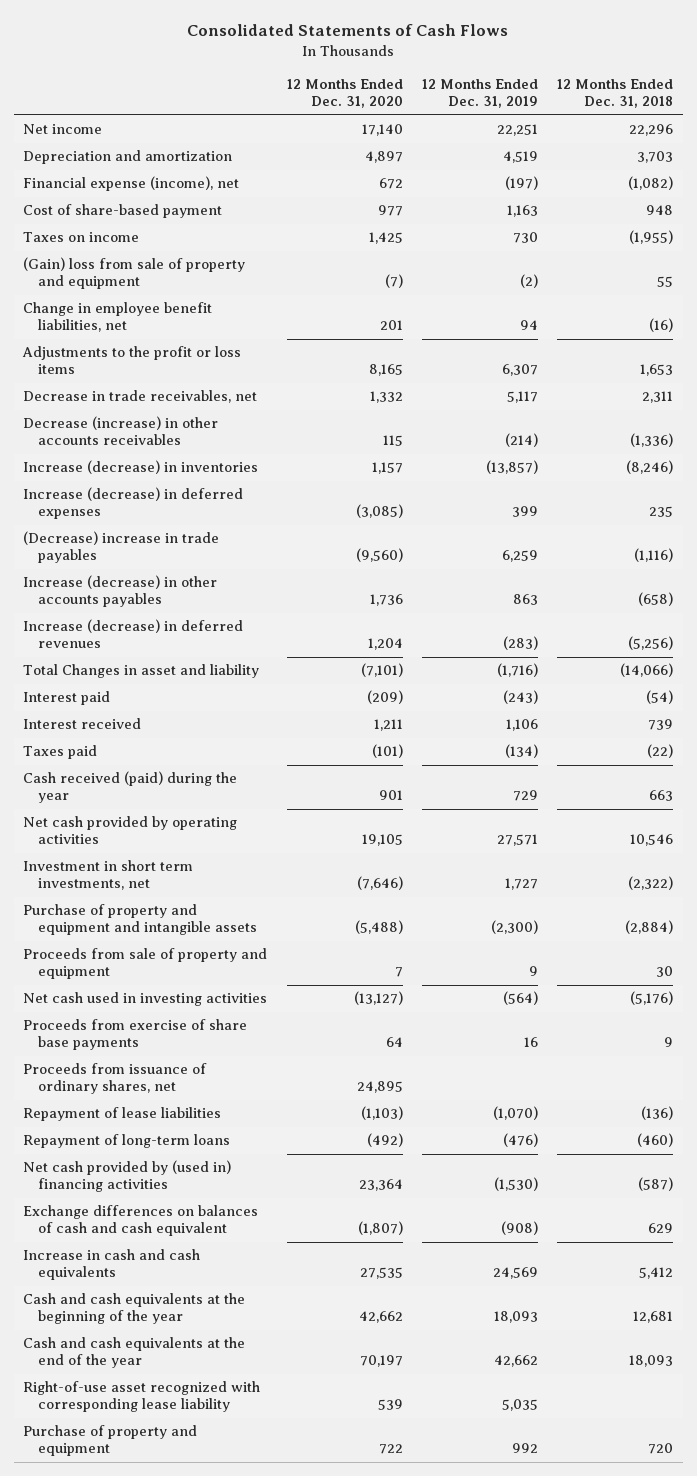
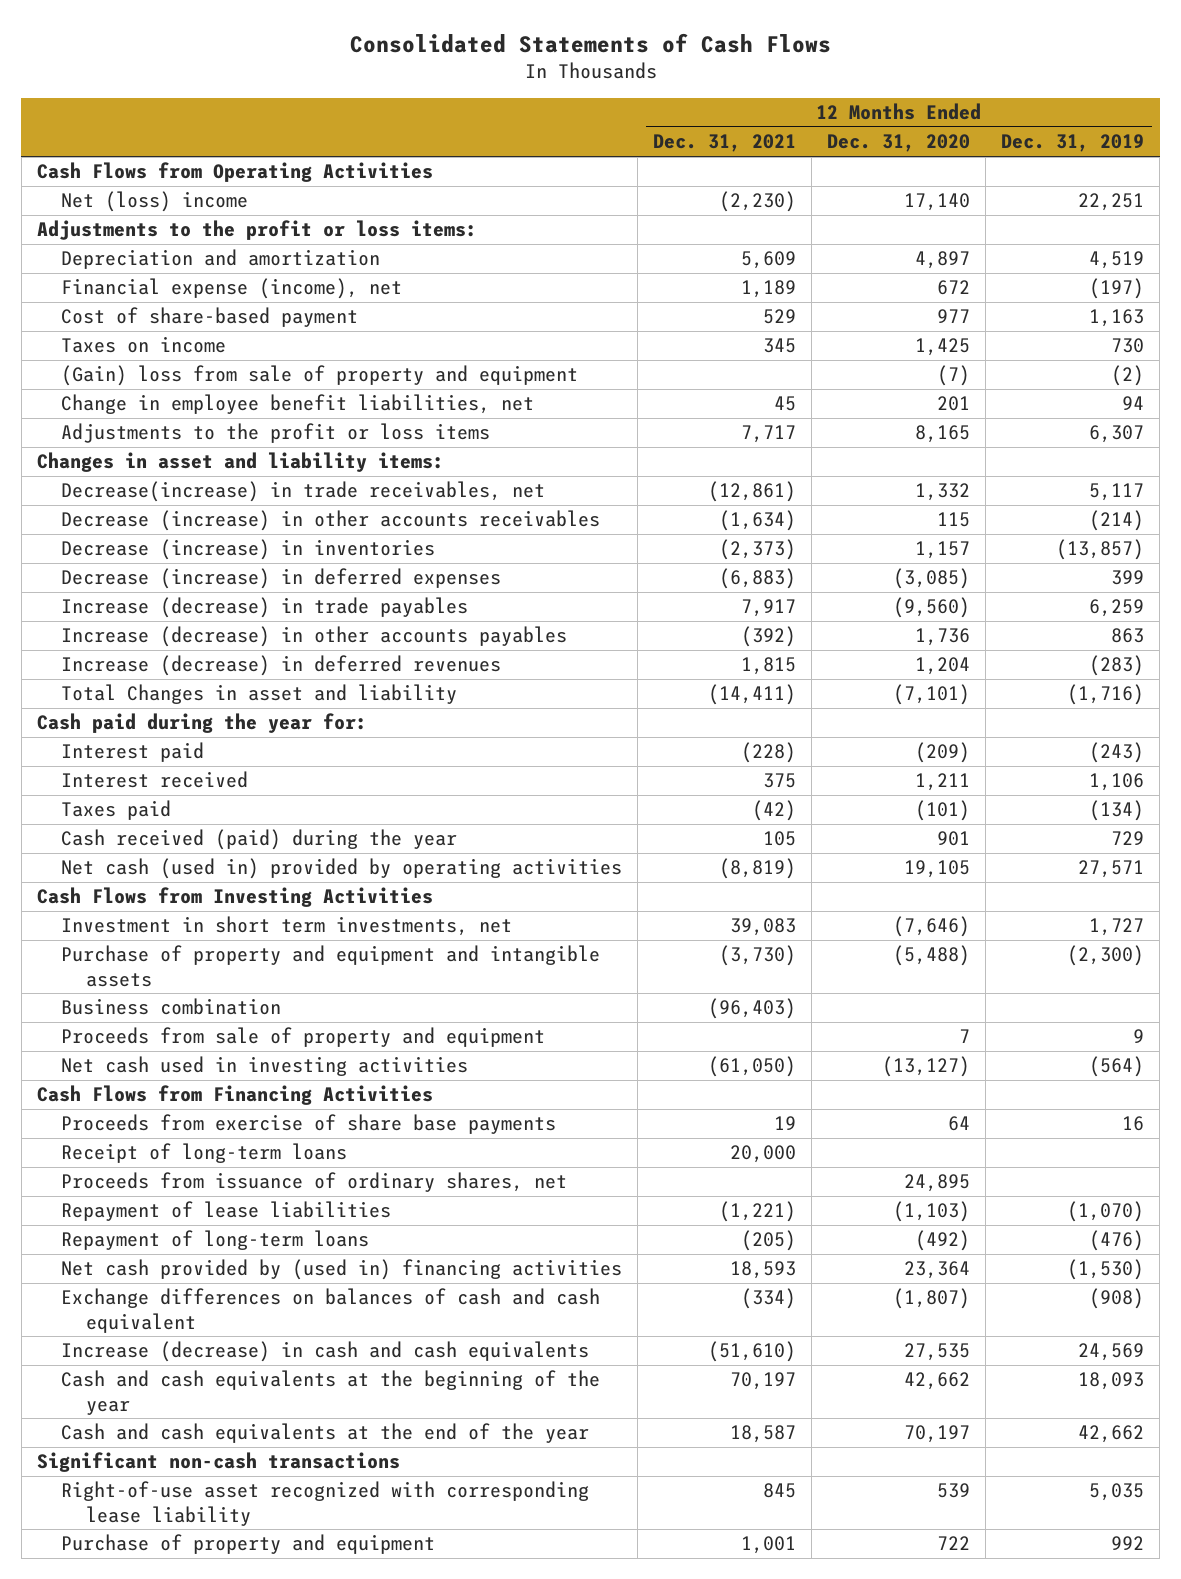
- | 12 Months Ended Dec. 31, 2020 | 12 Months Ended Dec. 31, 2019 | 12 Months Ended Dec. 31, 2018
+ | 12 Months Ended Dec. 31, 2021 | 12 Months Ended Dec. 31, 2020 | 12 Months Ended Dec. 31, 2019
- Net income | 17,140 | 22,251 | 22,296
+ Cash Flows from Operating Activities
+ Net (loss) income | (2,230) | 17,140 | 22,251
+ Adjustments to the profit or loss items:
- Decrease in trade receivables, net | 1,332 | 5,117 | 2,311
+ Changes in asset and liability items:
+ Decrease(increase) in trade receivables, net | (12,861) | 1,332 | 5,117
- Increase (decrease) in inventories | 1,157 | (13,857) | (8,246)
- Increase (decrease) in deferred expenses | (3,085) | 399 | 235
- (Decrease) increase in trade payables | (9,560) | 6,259 | (1,116)
+ Decrease (increase) in inventories | (2,373) | 1,157 | (13,857)
+ Decrease (increase) in deferred expenses | (6,883) | (3,085) | 399
+ Increase (decrease) in trade payables | 7,917 | (9,560) | 6,259
+ Cash paid during the year for:
- Net cash provided by operating activities | 19,105 | 27,571 | 10,546
+ Net cash (used in) provided by operating activities | (8,819) | 19,105 | 27,571
+ Cash Flows from Investing Activities
+ Business combination | (96,403) | |
+ Cash Flows from Financing Activities
+ Receipt of long-term loans | 20,000 | |
- Increase in cash and cash equivalents | 27,535 | 24,569 | 5,412
+ Increase (decrease) in cash and cash equivalents | (51,610) | 27,535 | 24,569
+ Significant non-cash transactions

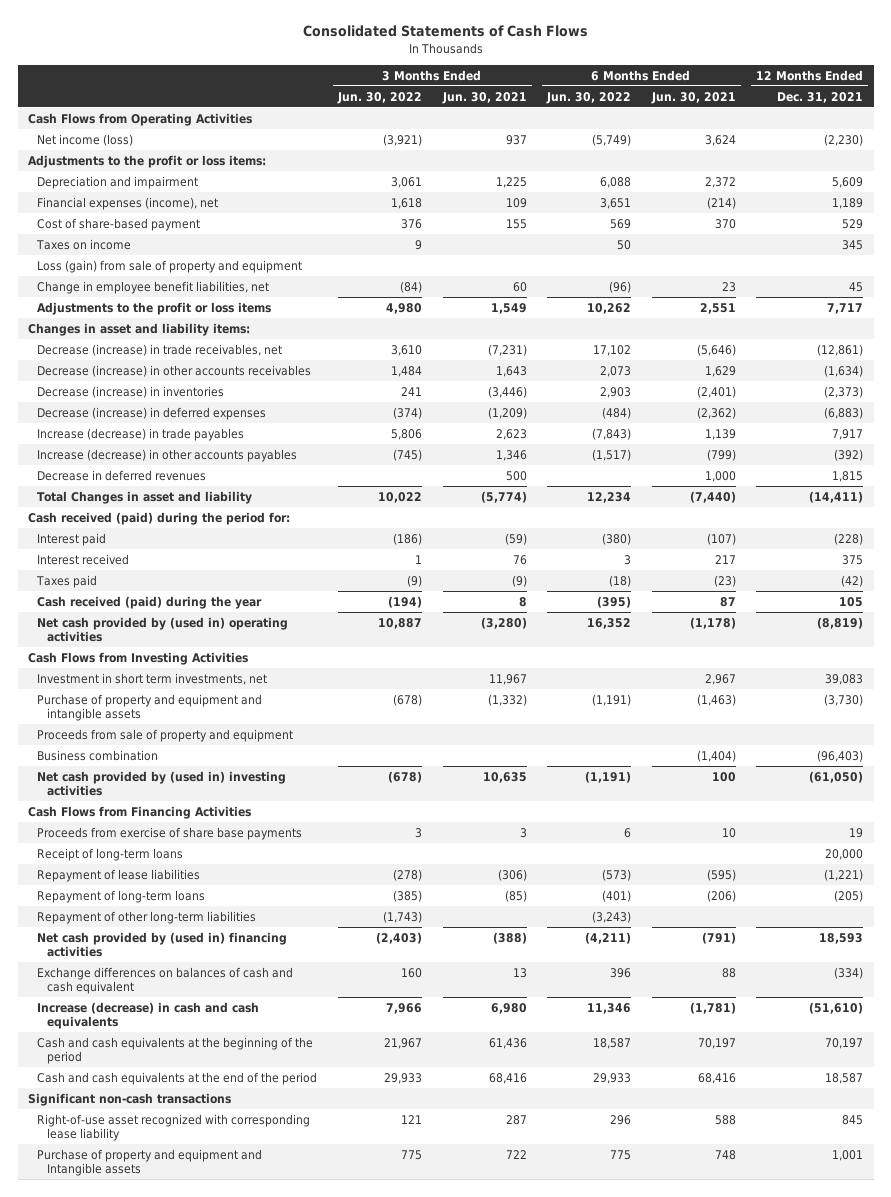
- | 12 Months Ended Dec. 31, 2021 | 12 Months Ended Dec. 31, 2020 | 12 Months Ended Dec. 31, 2019
+ | 3 Months Ended Jun. 30, 2022 | 3 Months Ended Jun. 30, 2021 | 6 Months Ended Jun. 30, 2022 | 6 Months Ended Jun. 30, 2021 | 12 Months Ended Dec. 31, 2021
- Net (loss) income | (2,230) | 17,140 | 22,251
+ Net income (loss) | (3,921) | 937 | (5,749) | 3,624 | (2,230)
- Depreciation and amortization | 5,609 | 4,897 | 4,519
- Financial expense (income), net | 1,189 | 672 | (197)
+ Depreciation and impairment | 3,061 | 1,225 | 6,088 | 2,372 | 5,609
+ Financial expenses (income), net | 1,618 | 109 | 3,651 | (214) | 1,189
- (Gain) loss from sale of property and equipment | | (7) | (2)
+ Loss (gain) from sale of property and equipment
- Decrease(increase) in trade receivables, net | (12,861) | 1,332 | 5,117
+ Decrease (increase) in trade receivables, net | 3,610 | (7,231) | 17,102 | (5,646) | (12,861)
- Increase (decrease) in deferred revenues | 1,815 | 1,204 | (283)
+ Decrease in deferred revenues | | 500 | | 1,000 | 1,815
- Cash paid during the year for:
+ Cash received (paid) during the period for:
- Net cash (used in) provided by operating activities | (8,819) | 19,105 | 27,571
+ Net cash provided by (used in) operating activities | 10,887 | (3,280) | 16,352 | (1,178) | (8,819)
- Net cash used in investing activities | (61,050) | (13,127) | (564)
moved down: Business combination | | | | (1,404) | (96,403)
+ Net cash provided by (used in) investing activities | (678) | 10,635 | (1,191) | 100 | (61,050)
- Proceeds from issuance of ordinary shares, net | | 24,895 |
+ Repayment of other long-term liabilities | (1,743) | | (3,243) | |
- Cash and cash equivalents at the beginning of the year | 70,197 | 42,662 | 18,093
- Cash and cash equivalents at the end of the year | 18,587 | 70,197 | 42,662
+ Cash and cash equivalents at the beginning of the period | 21,967 | 61,436 | 18,587 | 70,197 | 70,197
+ Cash and cash equivalents at the end of the period | 29,933 | 68,416 | 29,933 | 68,416 | 18,587
- Purchase of property and equipment | 1,001 | 722 | 992
+ Purchase of property and equipment and Intangible assets | 775 | 722 | 775 | 748 | 1,001

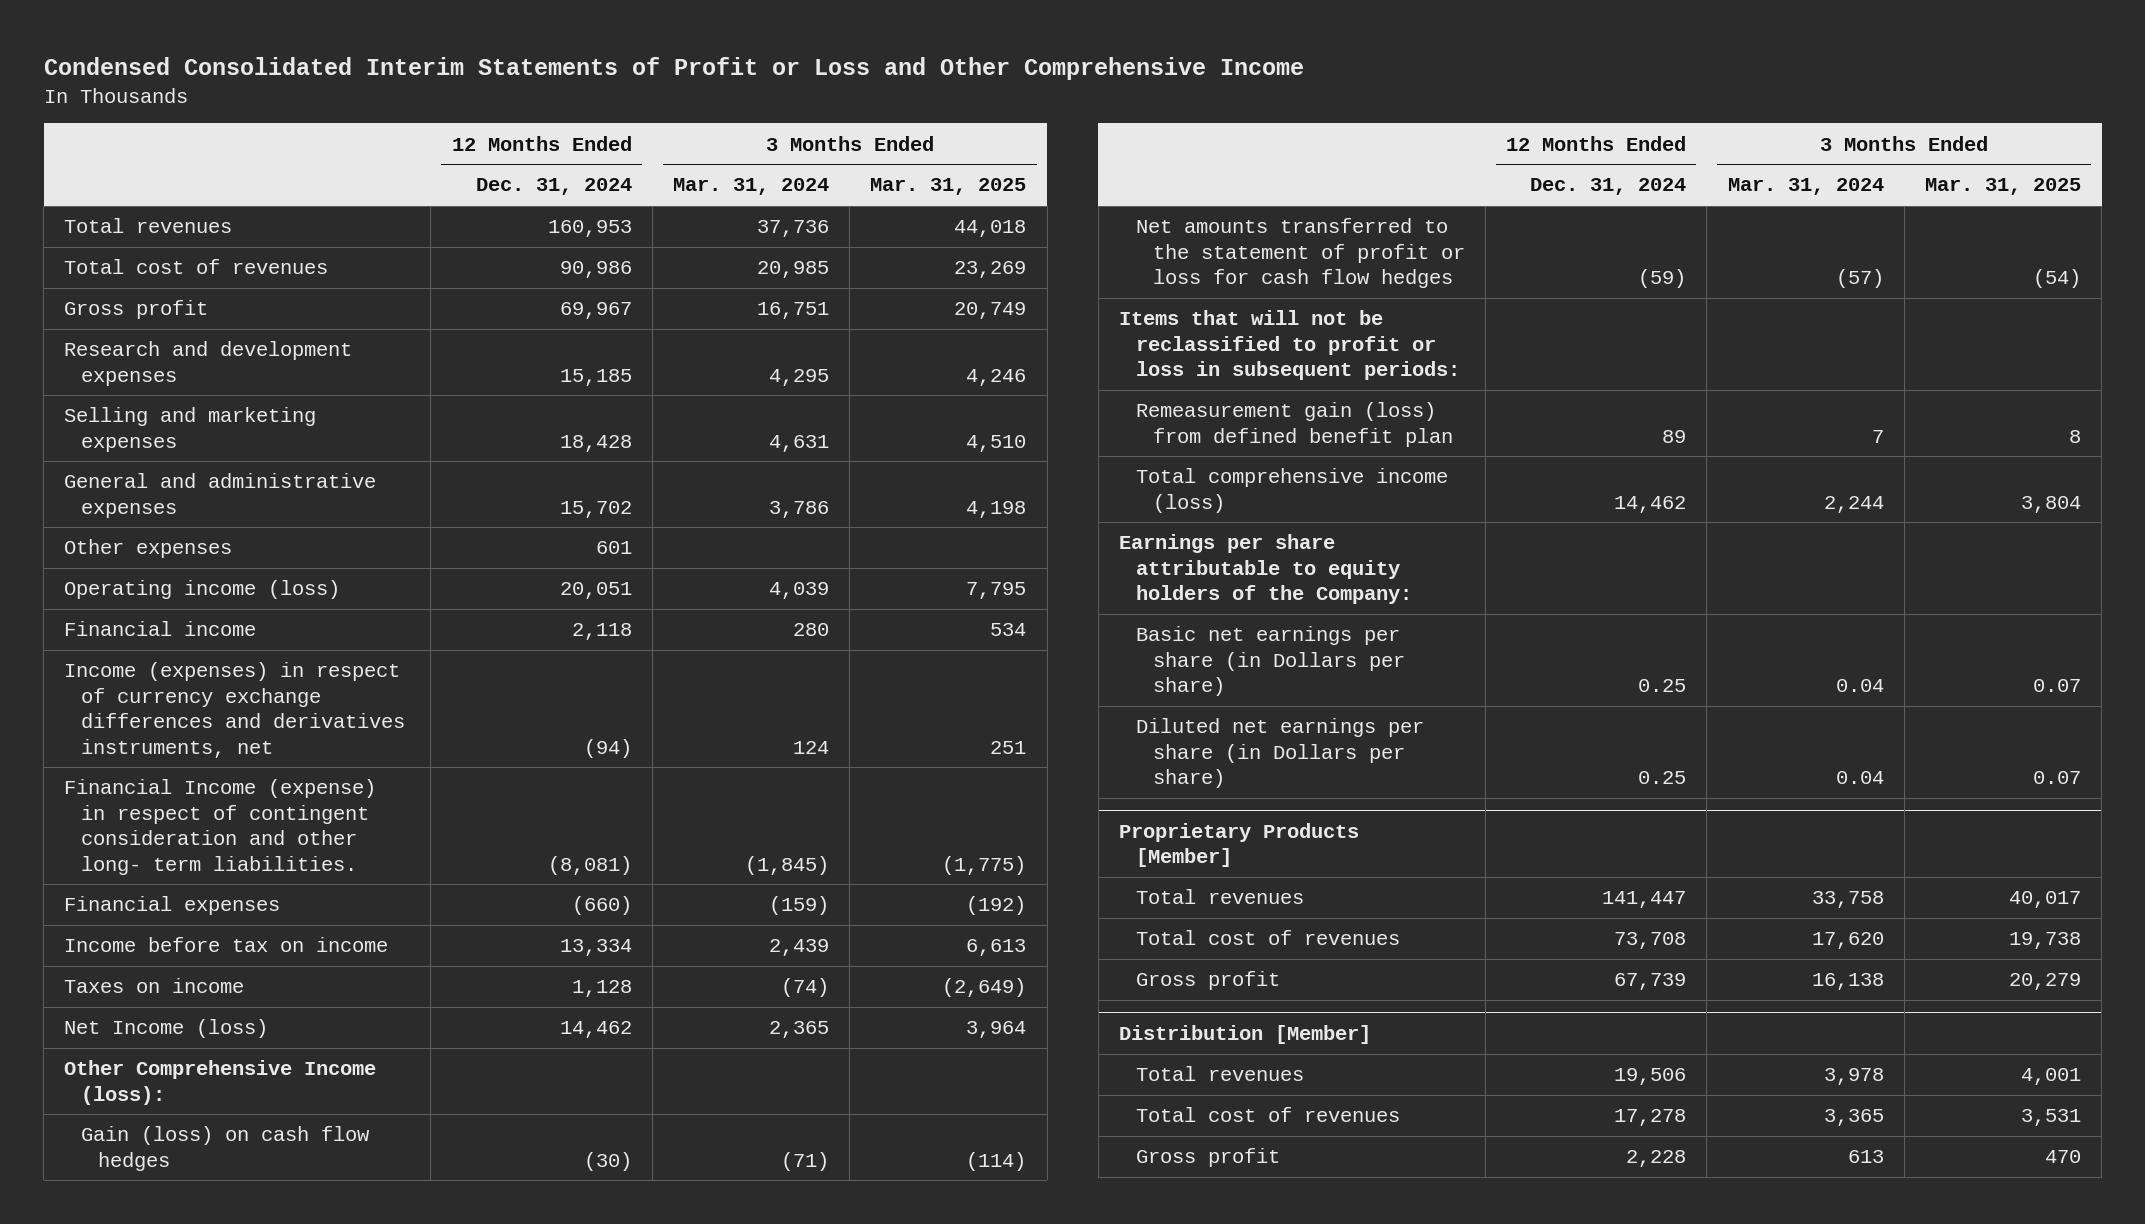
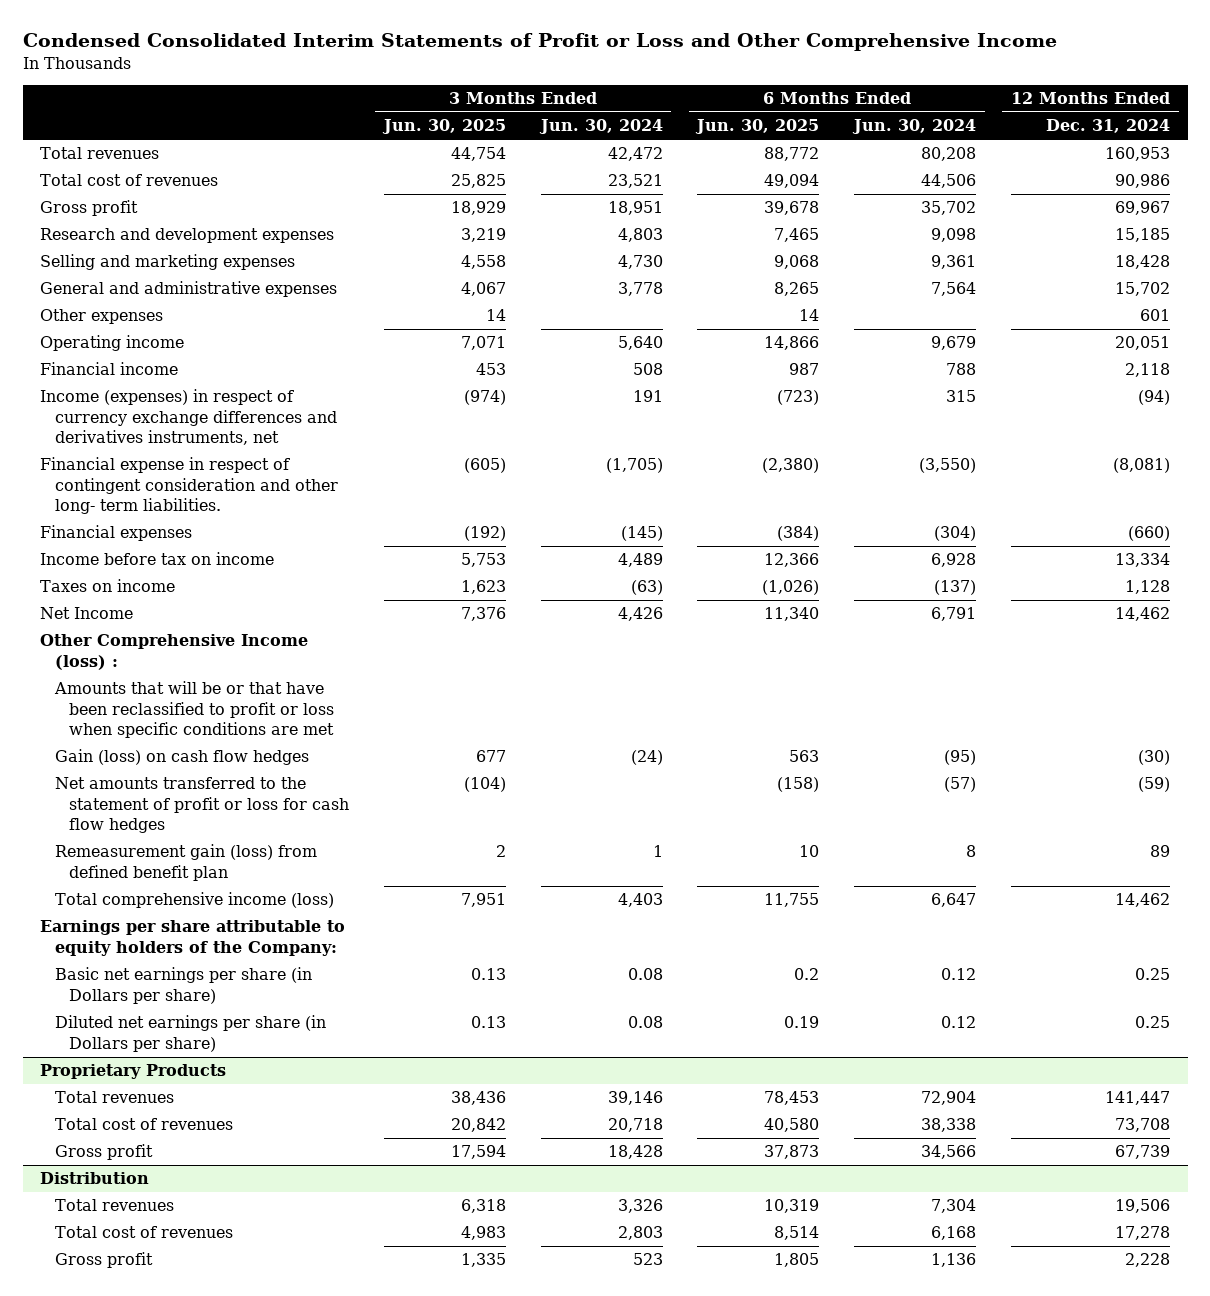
- | 12 Months Ended Dec. 31, 2024 | 3 Months Ended Mar. 31, 2024 | 3 Months Ended Mar. 31, 2025
+ | 3 Months Ended Jun. 30, 2025 | 3 Months Ended Jun. 30, 2024 | 6 Months Ended Jun. 30, 2025 | 6 Months Ended Jun. 30, 2024 | 12 Months Ended Dec. 31, 2024
- Operating income (loss) | 20,051 | 4,039 | 7,795
+ Operating income | 7,071 | 5,640 | 14,866 | 9,679 | 20,051
- Financial Income (expense) in respect of contingent consideration and other long- term liabilities. | (8,081) | (1,845) | (1,775)
+ Financial expense in respect of contingent consideration and other long- term liabilities. | (605) | (1,705) | (2,380) | (3,550) | (8,081)
- Net Income (loss) | 14,462 | 2,365 | 3,964
- Other Comprehensive Income (loss):
+ Net Income | 7,376 | 4,426 | 11,340 | 6,791 | 14,462
+ Other Comprehensive Income (loss) :
+ Amounts that will be or that have been reclassified to profit or loss when specific conditions are met
- Items that will not be reclassified to profit or loss in subsequent periods:
- Proprietary Products [Member]
+ Proprietary Products
- Distribution [Member]
+ Distribution

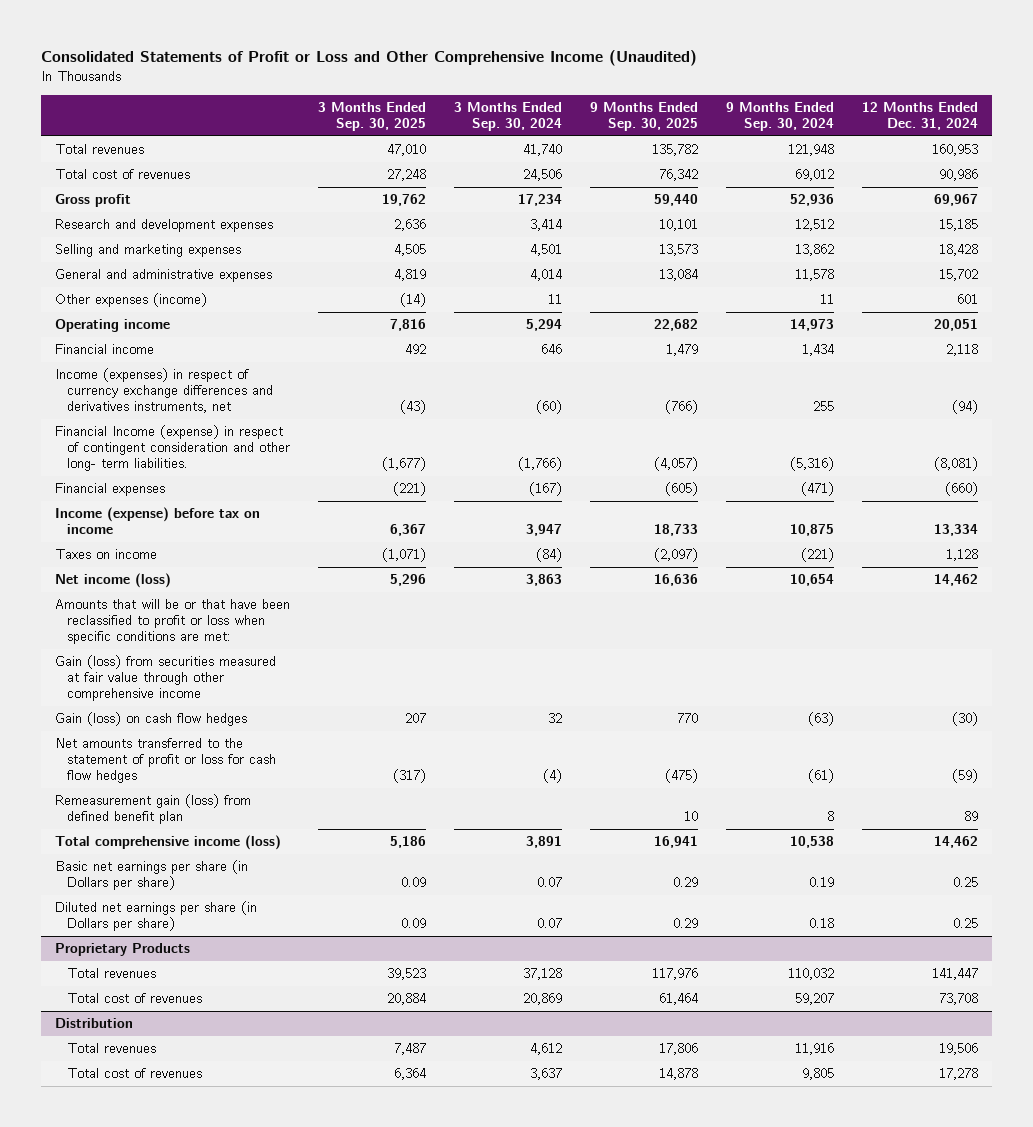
- Condensed Consolidated Interim Statements of Profit or Loss and Other Comprehensive Income
+ Consolidated Statements of Profit or Loss and Other Comprehensive Income (Unaudited)
- | 3 Months Ended Jun. 30, 2025 | 3 Months Ended Jun. 30, 2024 | 6 Months Ended Jun. 30, 2025 | 6 Months Ended Jun. 30, 2024 | 12 Months Ended Dec. 31, 2024
+ | 3 Months Ended Sep. 30, 2025 | 3 Months Ended Sep. 30, 2024 | 9 Months Ended Sep. 30, 2025 | 9 Months Ended Sep. 30, 2024 | 12 Months Ended Dec. 31, 2024
- Other expenses | 14 | | 14 | | 601
+ Other expenses (income) | (14) | 11 | | 11 | 601
- Financial expense in respect of contingent consideration and other long- term liabilities. | (605) | (1,705) | (2,380) | (3,550) | (8,081)
+ Financial Income (expense) in respect of contingent consideration and other long- term liabilities. | (1,677) | (1,766) | (4,057) | (5,316) | (8,081)
- Income before tax on income | 5,753 | 4,489 | 12,366 | 6,928 | 13,334
+ Income (expense) before tax on income | 6,367 | 3,947 | 18,733 | 10,875 | 13,334
- Net Income | 7,376 | 4,426 | 11,340 | 6,791 | 14,462
- Other Comprehensive Income (loss) :
- Amounts that will be or that have been reclassified to profit or loss when specific conditions are met
+ Net income (loss) | 5,296 | 3,863 | 16,636 | 10,654 | 14,462
+ Amounts that will be or that have been reclassified to profit or loss when specific conditions are met:
+ Gain (loss) from securities measured at fair value through other comprehensive income
- Earnings per share attributable to equity holders of the Company:
@ Proprietary Products
- Gross profit | 17,594 | 18,428 | 37,873 | 34,566 | 67,739
@ Distribution
- Gross profit | 1,335 | 523 | 1,805 | 1,136 | 2,228

